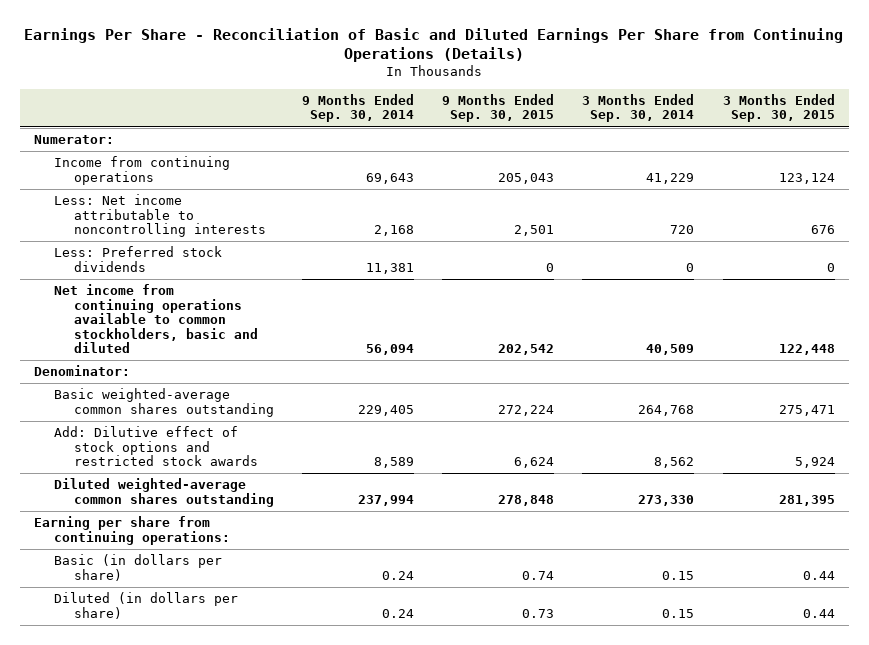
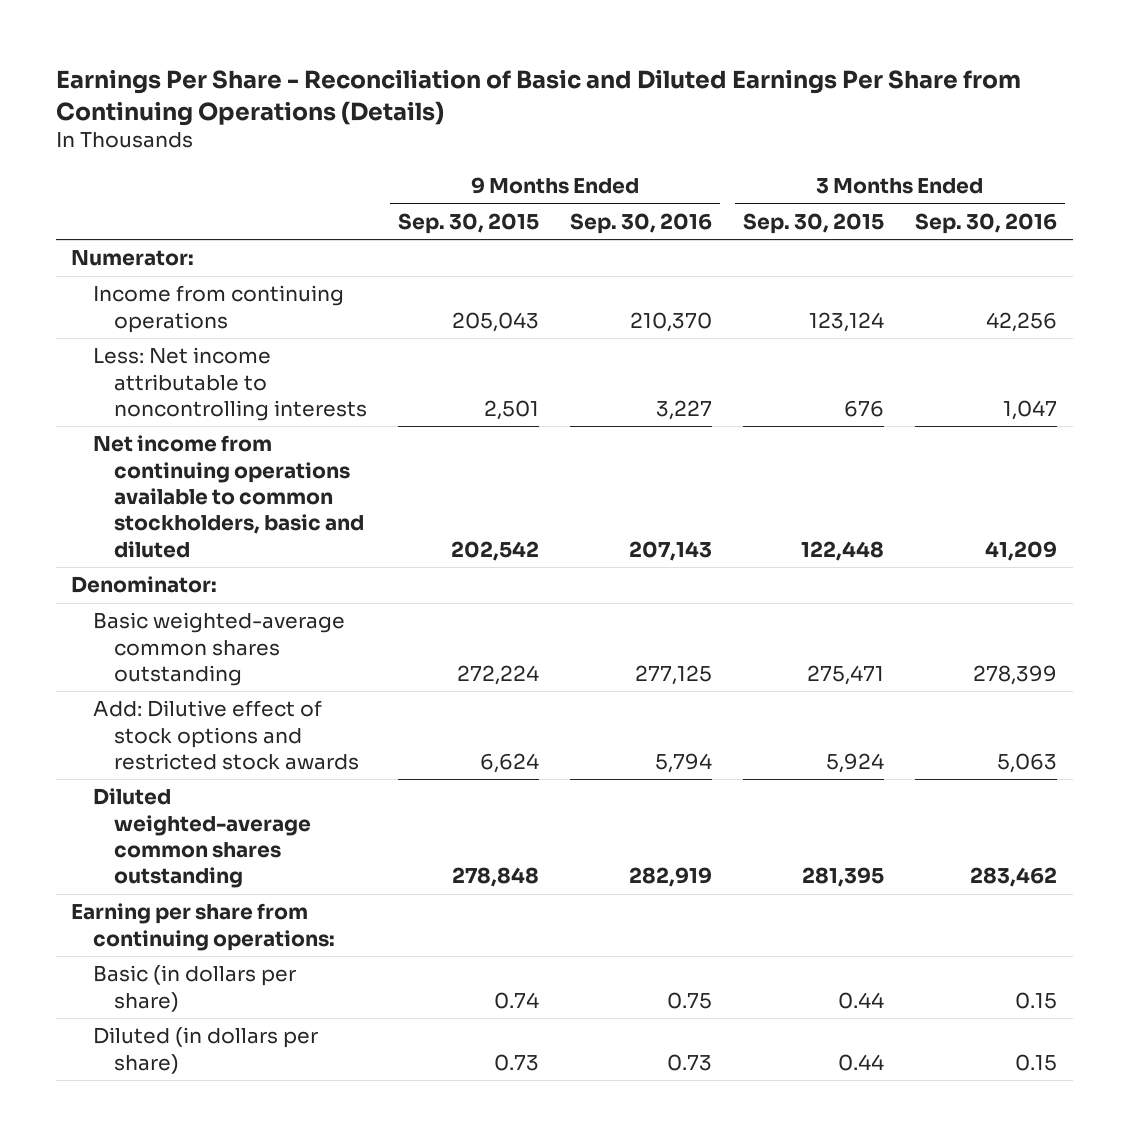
- | 9 Months Ended Sep. 30, 2014 | 9 Months Ended Sep. 30, 2015 | 3 Months Ended Sep. 30, 2014 | 3 Months Ended Sep. 30, 2015
+ | 9 Months Ended Sep. 30, 2015 | 9 Months Ended Sep. 30, 2016 | 3 Months Ended Sep. 30, 2015 | 3 Months Ended Sep. 30, 2016
- Less: Preferred stock dividends | 11,381 | 0 | 0 | 0

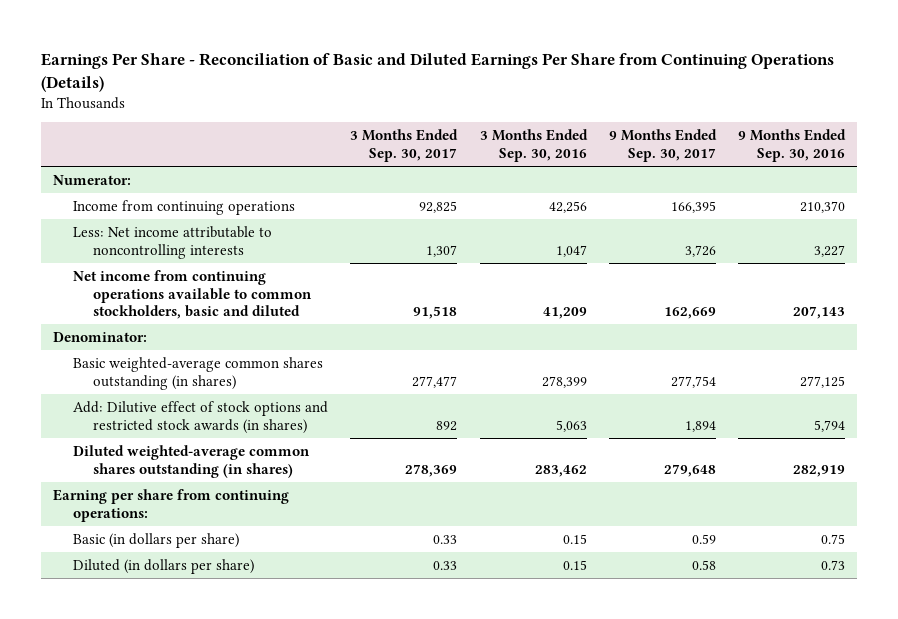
- | 9 Months Ended Sep. 30, 2015 | 9 Months Ended Sep. 30, 2016 | 3 Months Ended Sep. 30, 2015 | 3 Months Ended Sep. 30, 2016
+ | 3 Months Ended Sep. 30, 2017 | 3 Months Ended Sep. 30, 2016 | 9 Months Ended Sep. 30, 2017 | 9 Months Ended Sep. 30, 2016
- Basic weighted-average common shares outstanding | 272,224 | 277,125 | 275,471 | 278,399
- Add: Dilutive effect of stock options and restricted stock awards | 6,624 | 5,794 | 5,924 | 5,063
- Diluted weighted-average common shares outstanding | 278,848 | 282,919 | 281,395 | 283,462
+ Basic weighted-average common shares outstanding (in shares) | 277,477 | 278,399 | 277,754 | 277,125
+ Add: Dilutive effect of stock options and restricted stock awards (in shares) | 892 | 5,063 | 1,894 | 5,794
+ Diluted weighted-average common shares outstanding (in shares) | 278,369 | 283,462 | 279,648 | 282,919

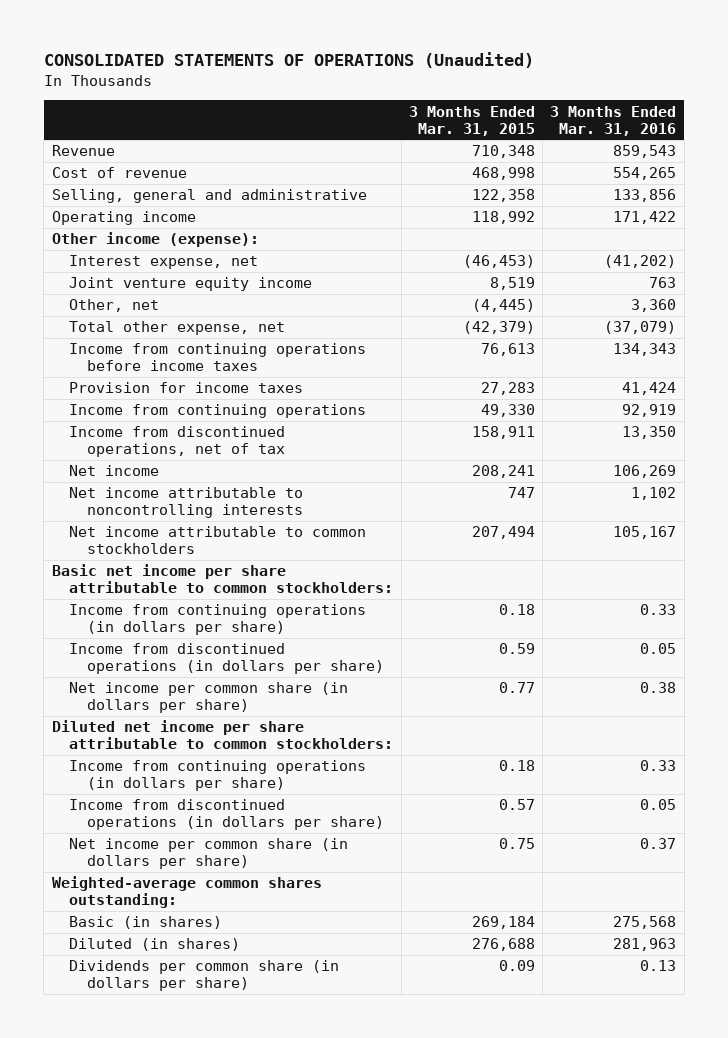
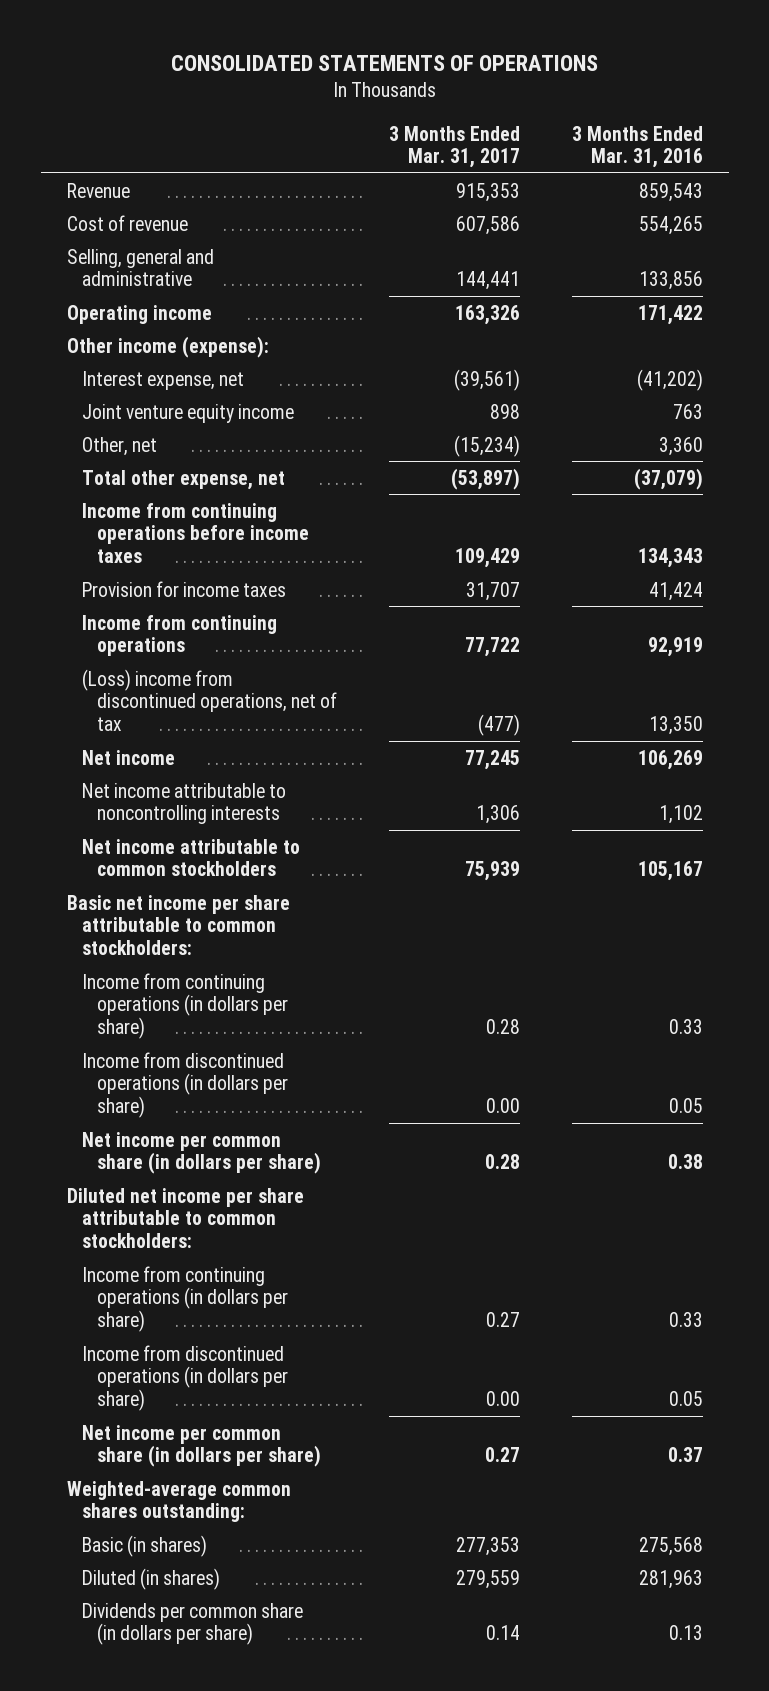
- CONSOLIDATED STATEMENTS OF OPERATIONS (Unaudited)
+ CONSOLIDATED STATEMENTS OF OPERATIONS
- | 3 Months Ended Mar. 31, 2015 | 3 Months Ended Mar. 31, 2016
+ | 3 Months Ended Mar. 31, 2017 | 3 Months Ended Mar. 31, 2016
- Income from discontinued operations, net of tax | 158,911 | 13,350
+ (Loss) income from discontinued operations, net of tax | (477) | 13,350

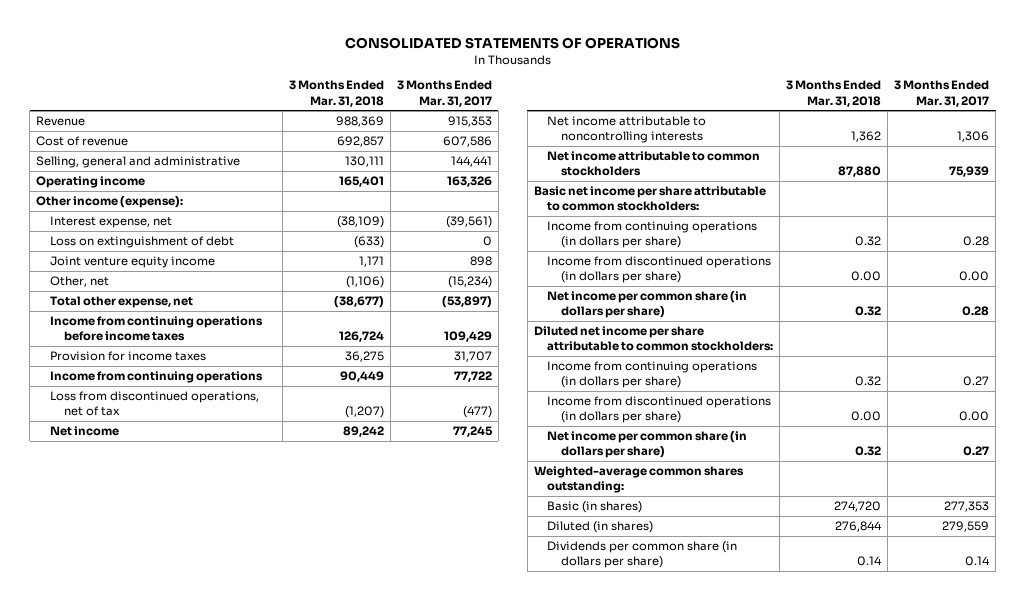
- | 3 Months Ended Mar. 31, 2017 | 3 Months Ended Mar. 31, 2016
+ | 3 Months Ended Mar. 31, 2018 | 3 Months Ended Mar. 31, 2017
+ Loss on extinguishment of debt | (633) | 0
- (Loss) income from discontinued operations, net of tax | (477) | 13,350
+ Loss from discontinued operations, net of tax | (1,207) | (477)

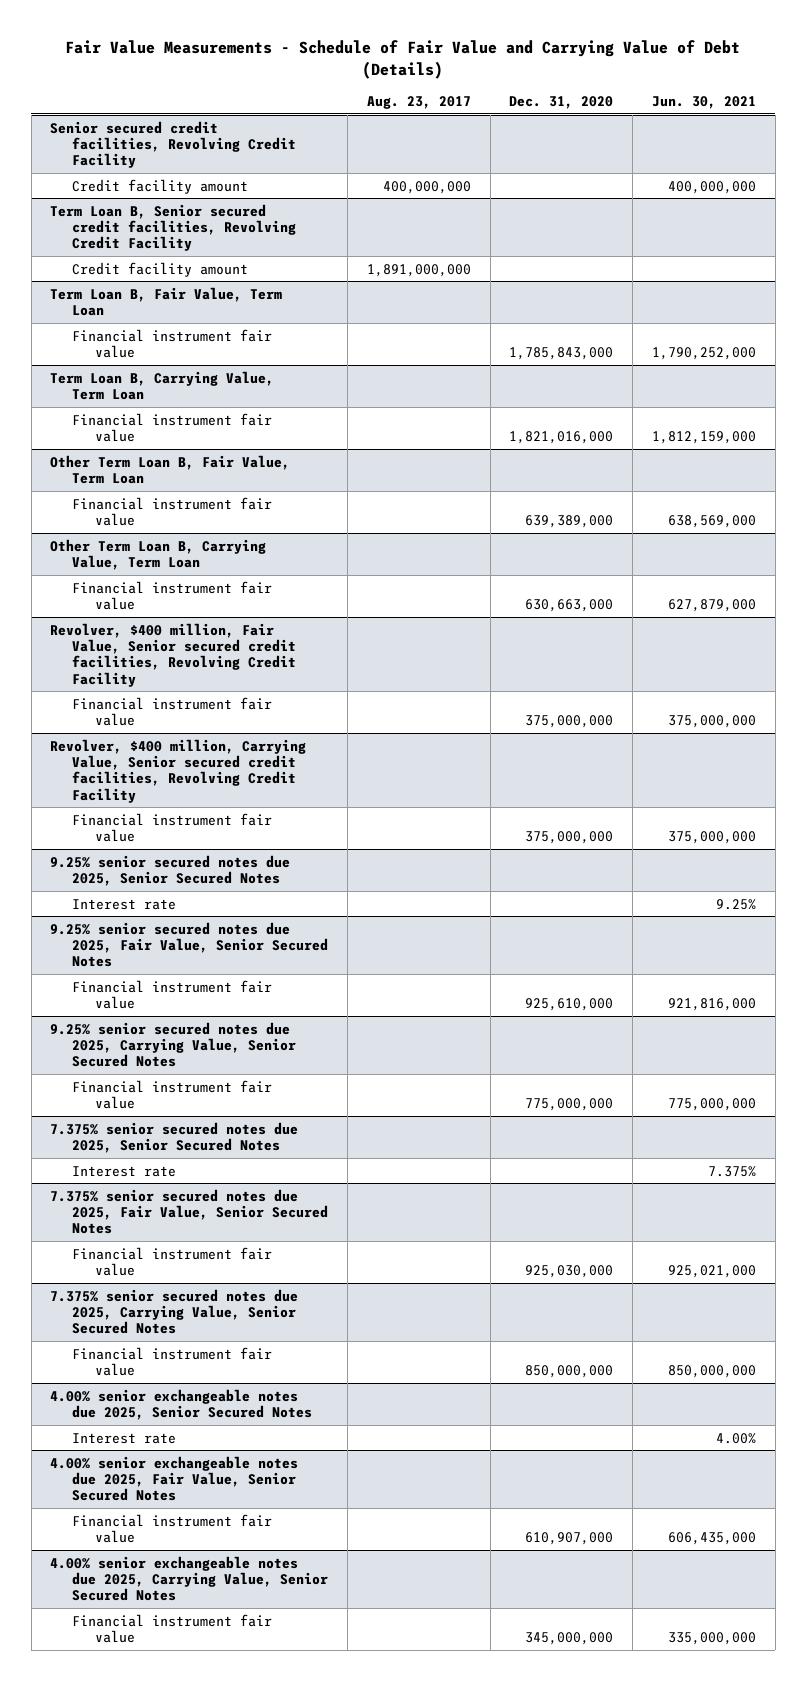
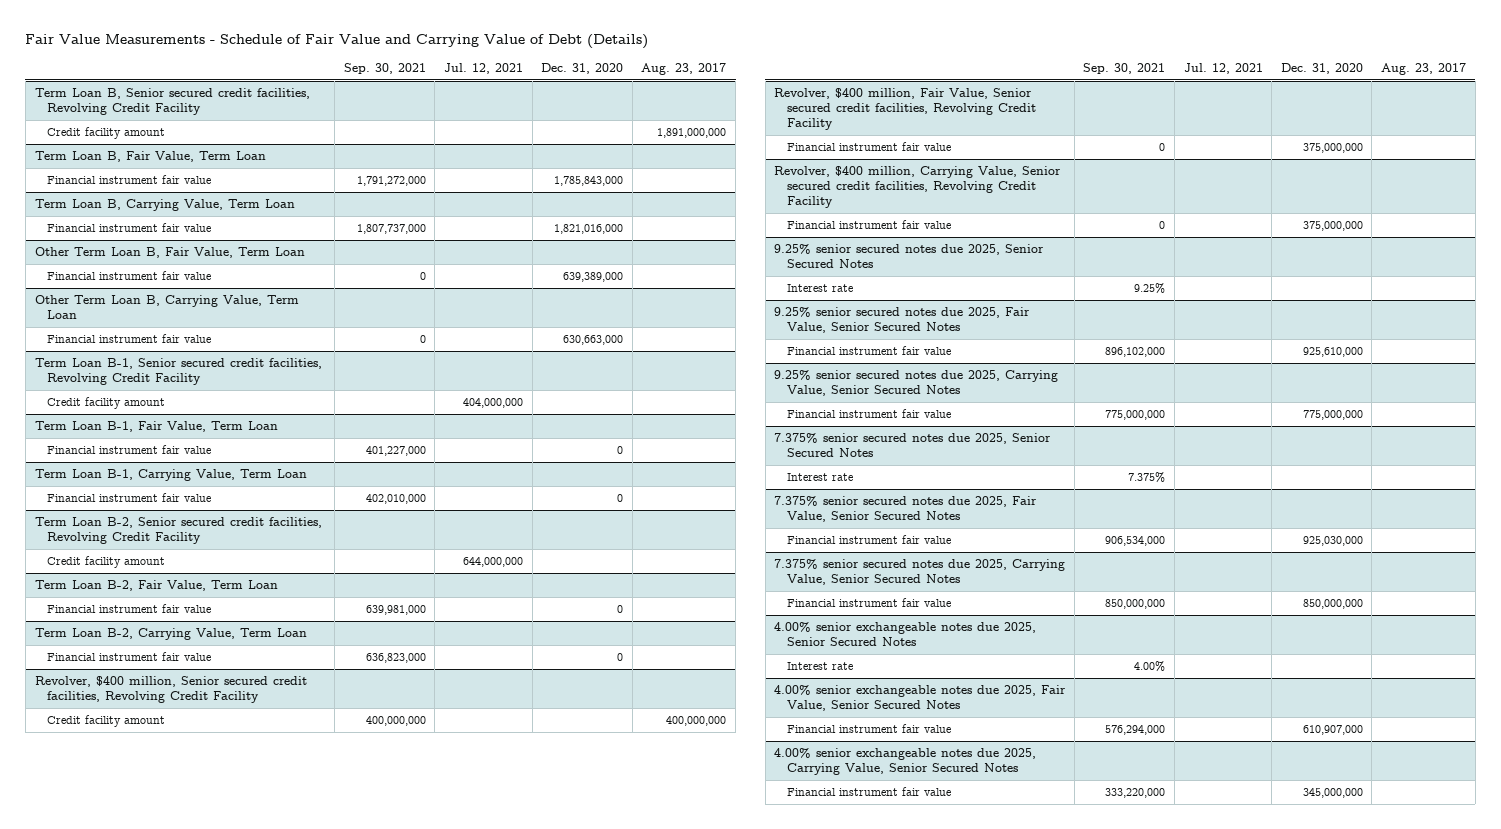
- | Aug. 23, 2017 | Dec. 31, 2020 | Jun. 30, 2021
+ | Sep. 30, 2021 | Jul. 12, 2021 | Dec. 31, 2020 | Aug. 23, 2017
- Senior secured credit facilities, Revolving Credit Facility
- Credit facility amount | 400,000,000 | | 400,000,000
+ Term Loan B-1, Senior secured credit facilities, Revolving Credit Facility
+ Credit facility amount | | 404,000,000 | |
+ Term Loan B-1, Fair Value, Term Loan
+ Financial instrument fair value | 401,227,000 | | 0 |
+ Term Loan B-1, Carrying Value, Term Loan
+ Financial instrument fair value | 402,010,000 | | 0 |
+ Term Loan B-2, Senior secured credit facilities, Revolving Credit Facility
+ Credit facility amount | | 644,000,000 | |
+ Term Loan B-2, Fair Value, Term Loan
+ Financial instrument fair value | 639,981,000 | | 0 |
+ Term Loan B-2, Carrying Value, Term Loan
+ Financial instrument fair value | 636,823,000 | | 0 |
+ Revolver, $400 million, Senior secured credit facilities, Revolving Credit Facility
+ Credit facility amount | 400,000,000 | | | 400,000,000

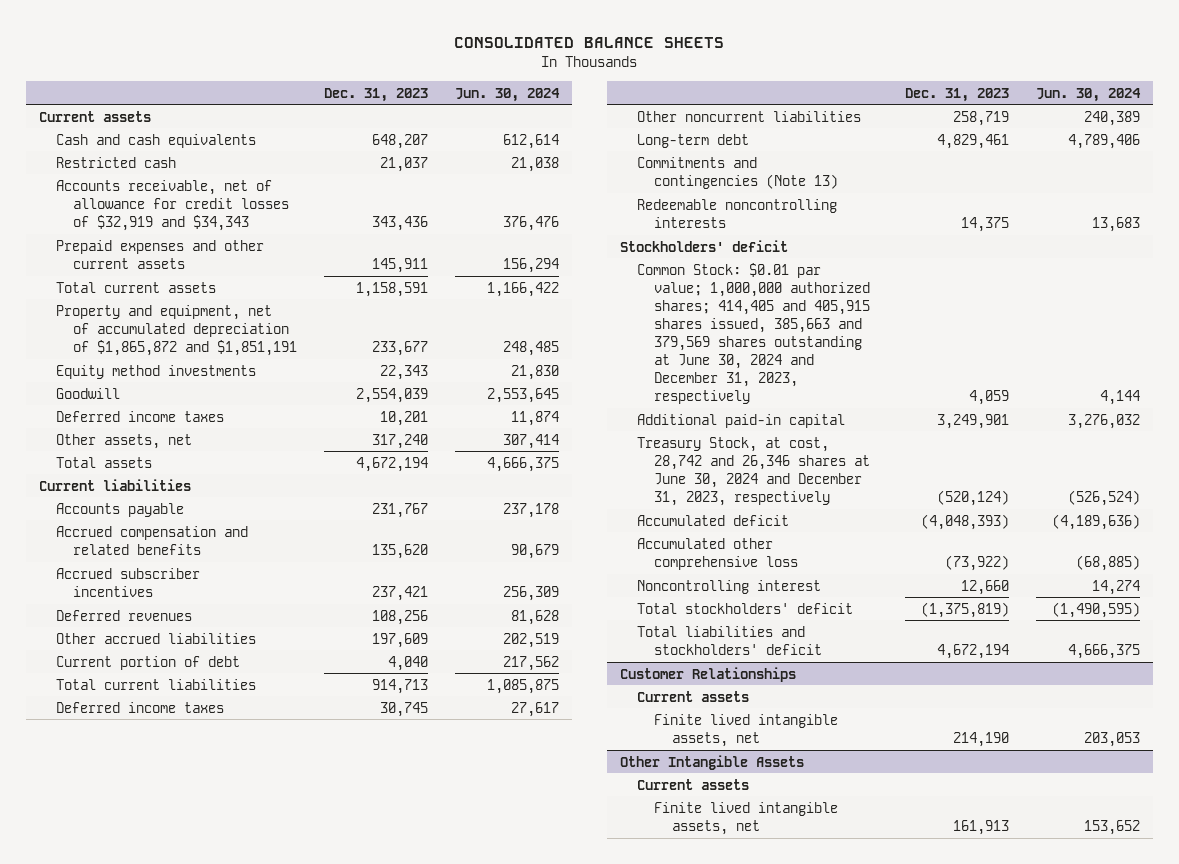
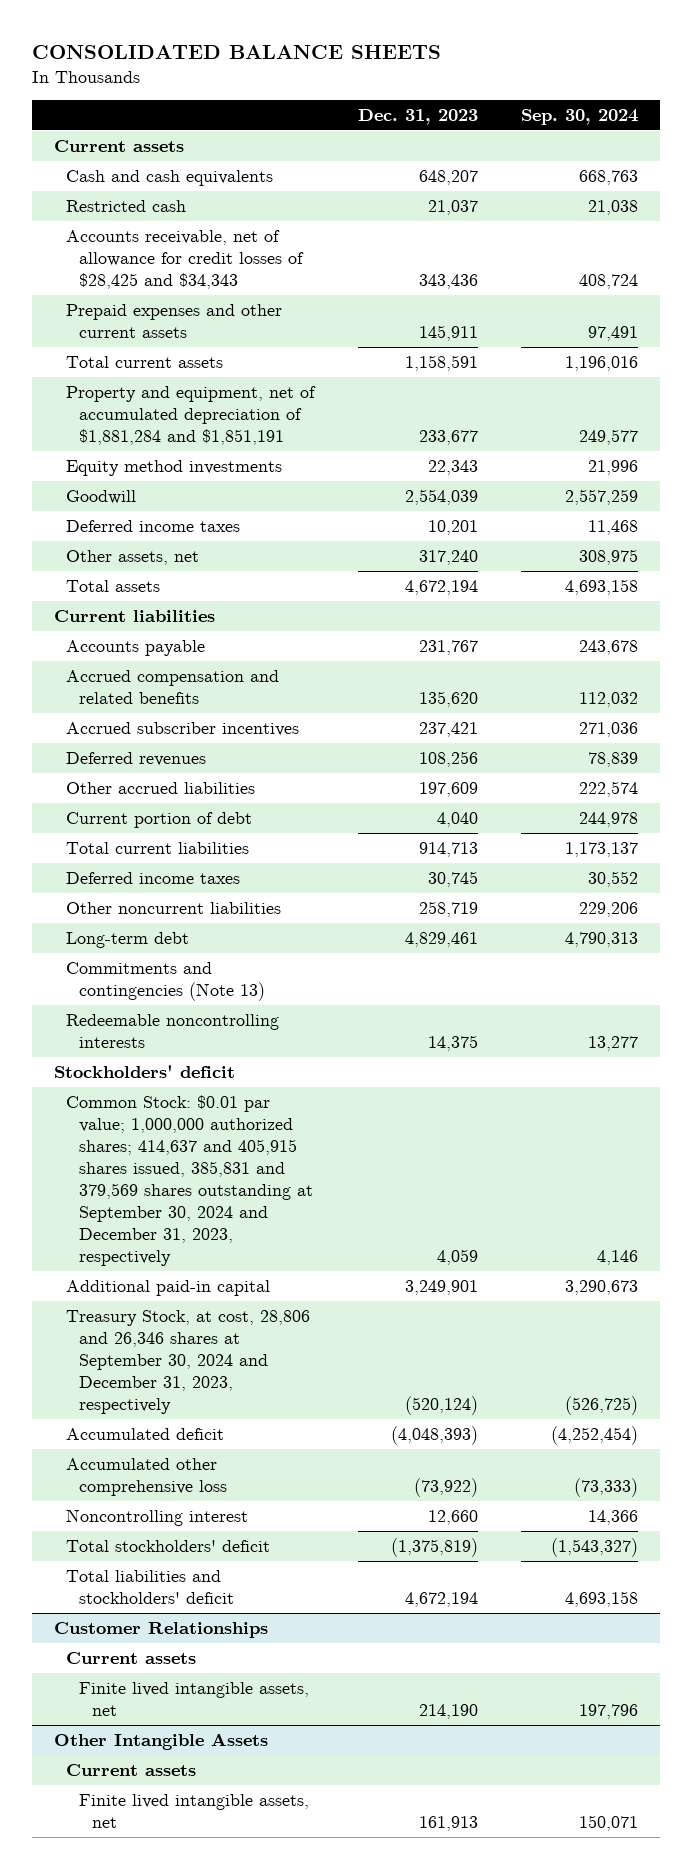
- | Dec. 31, 2023 | Jun. 30, 2024
+ | Dec. 31, 2023 | Sep. 30, 2024
- Accounts receivable, net of allowance for credit losses of $32,919 and $34,343 | 343,436 | 376,476
+ Accounts receivable, net of allowance for credit losses of $28,425 and $34,343 | 343,436 | 408,724
- Property and equipment, net of accumulated depreciation of $1,865,872 and $1,851,191 | 233,677 | 248,485
+ Property and equipment, net of accumulated depreciation of $1,881,284 and $1,851,191 | 233,677 | 249,577
- Common Stock: $0.01 par value; 1,000,000 authorized shares; 414,405 and 405,915 shares issued, 385,663 and 379,569 shares outstanding at June 30, 2024 and December 31, 2023, respectively | 4,059 | 4,144
+ Common Stock: $0.01 par value; 1,000,000 authorized shares; 414,637 and 405,915 shares issued, 385,831 and 379,569 shares outstanding at September 30, 2024 and December 31, 2023, respectively | 4,059 | 4,146
- Treasury Stock, at cost, 28,742 and 26,346 shares at June 30, 2024 and December 31, 2023, respectively | (520,124) | (526,524)
+ Treasury Stock, at cost, 28,806 and 26,346 shares at September 30, 2024 and December 31, 2023, respectively | (520,124) | (526,725)

